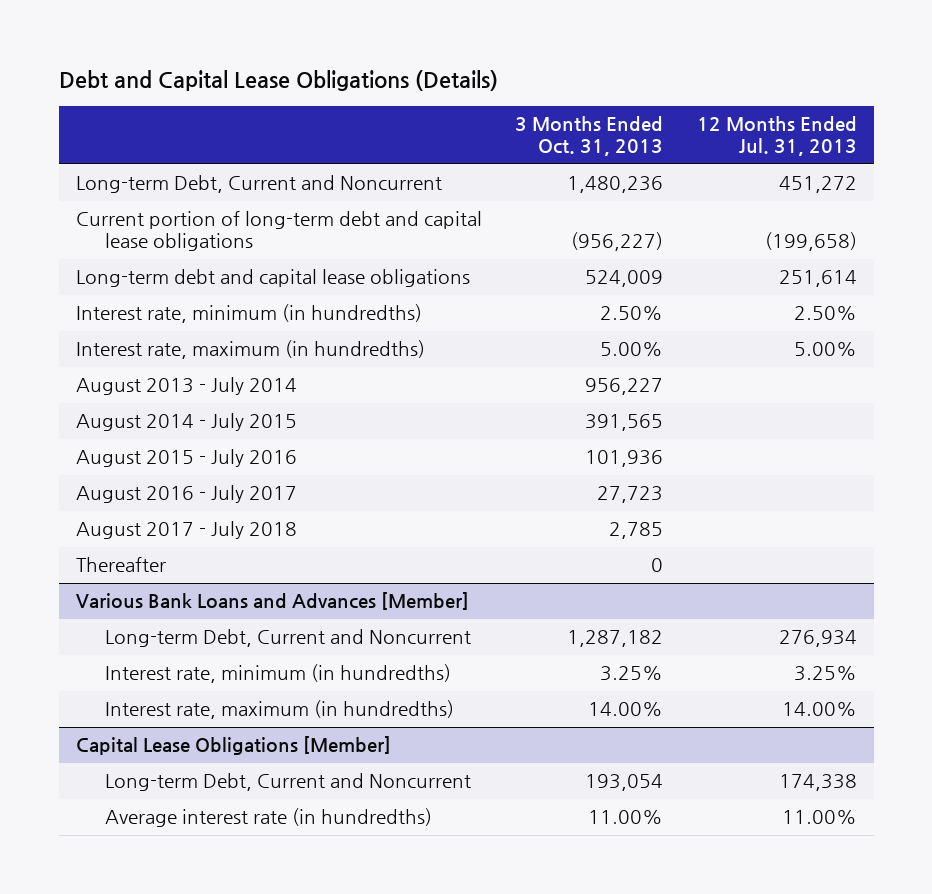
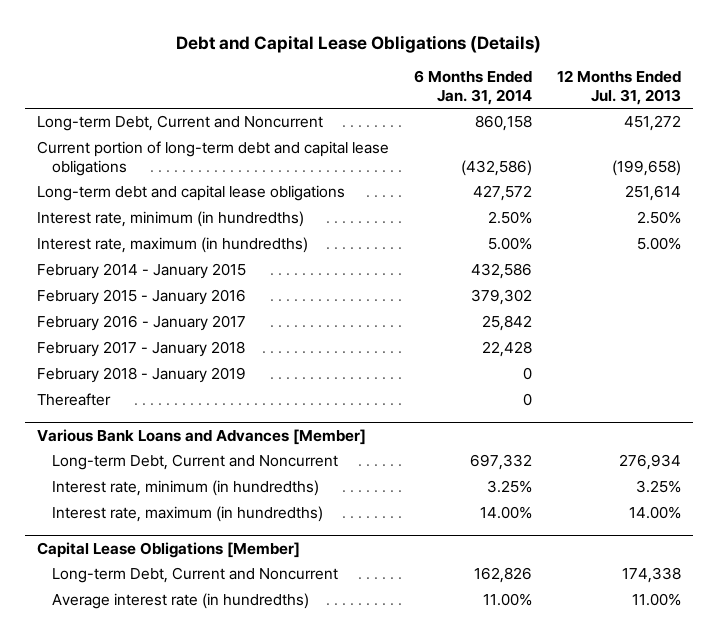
- | 3 Months Ended Oct. 31, 2013 | 12 Months Ended Jul. 31, 2013
+ | 6 Months Ended Jan. 31, 2014 | 12 Months Ended Jul. 31, 2013
- August 2013 - July 2014 | 956,227 |
- August 2014 - July 2015 | 391,565 |
- August 2015 - July 2016 | 101,936 |
- August 2016 - July 2017 | 27,723 |
- August 2017 - July 2018 | 2,785 |
+ February 2014 - January 2015 | 432,586 |
+ February 2015 - January 2016 | 379,302 |
+ February 2016 - January 2017 | 25,842 |
+ February 2017 - January 2018 | 22,428 |
+ February 2018 - January 2019 | 0 |

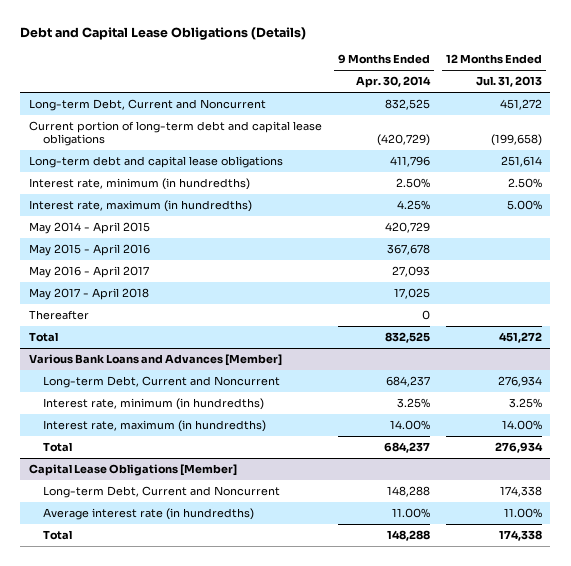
- | 6 Months Ended Jan. 31, 2014 | 12 Months Ended Jul. 31, 2013
+ | 9 Months Ended Apr. 30, 2014 | 12 Months Ended Jul. 31, 2013
- February 2014 - January 2015 | 432,586 |
- February 2015 - January 2016 | 379,302 |
- February 2016 - January 2017 | 25,842 |
- February 2017 - January 2018 | 22,428 |
- February 2018 - January 2019 | 0 |
+ May 2014 - April 2015 | 420,729 |
+ May 2015 - April 2016 | 367,678 |
+ May 2016 - April 2017 | 27,093 |
+ May 2017 - April 2018 | 17,025 |
+ Total | 832,525 | 451,272
@ Various Bank Loans and Advances [Member]
+ Total | 684,237 | 276,934
@ Capital Lease Obligations [Member]
+ Total | 148,288 | 174,338

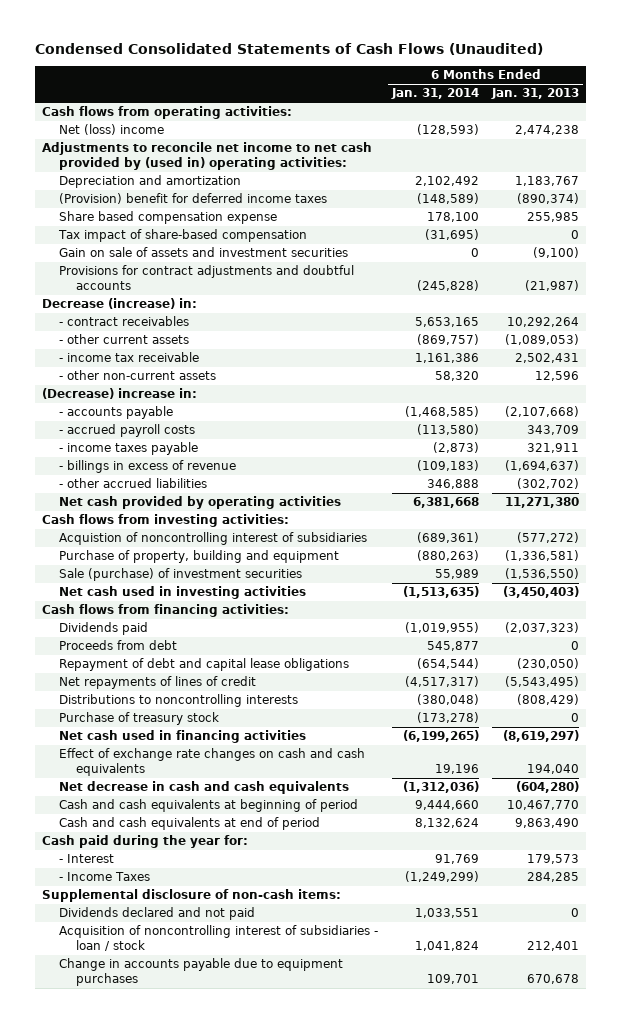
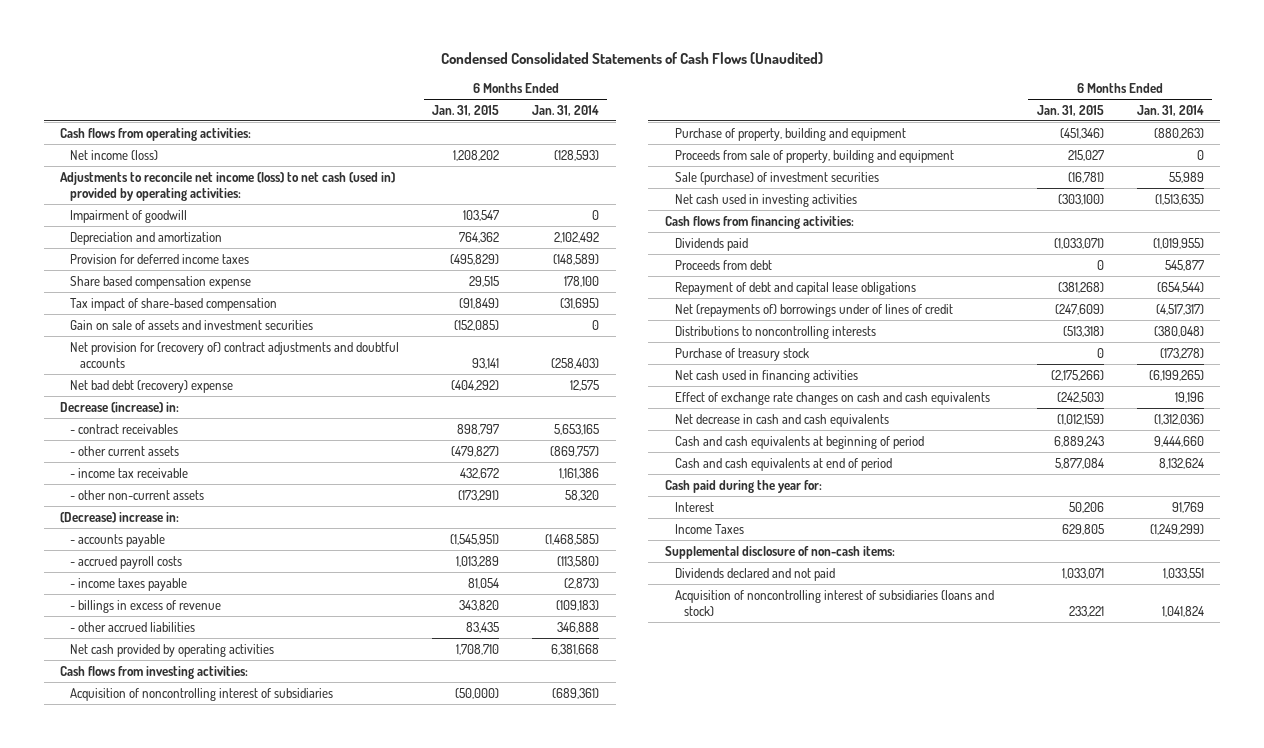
- | 6 Months Ended Jan. 31, 2014 | 6 Months Ended Jan. 31, 2013
+ | 6 Months Ended Jan. 31, 2015 | 6 Months Ended Jan. 31, 2014
- Net (loss) income | (128,593) | 2,474,238
- Adjustments to reconcile net income to net cash provided by (used in) operating activities:
+ Net income (loss) | 1,208,202 | (128,593)
+ Adjustments to reconcile net income (loss) to net cash (used in) provided by operating activities:
+ Impairment of goodwill | 103,547 | 0
- (Provision) benefit for deferred income taxes | (148,589) | (890,374)
+ Provision for deferred income taxes | (495,829) | (148,589)
- Provisions for contract adjustments and doubtful accounts | (245,828) | (21,987)
+ Net provision for (recovery of) contract adjustments and doubtful accounts | 93,141 | (258,403)
+ Net bad debt (recovery) expense | (404,292) | 12,575
- Acquistion of noncontrolling interest of subsidiaries | (689,361) | (577,272)
+ Acquisition of noncontrolling interest of subsidiaries | (50,000) | (689,361)
+ Proceeds from sale of property, building and equipment | 215,027 | 0
- Net repayments of lines of credit | (4,517,317) | (5,543,495)
+ Net (repayments of) borrowings under of lines of credit | (247,609) | (4,517,317)
- - Interest | 91,769 | 179,573
- - Income Taxes | (1,249,299) | 284,285
+ Interest | 50,206 | 91,769
+ Income Taxes | 629,805 | (1,249,299)
- Acquisition of noncontrolling interest of subsidiaries - loan / stock | 1,041,824 | 212,401
- Change in accounts payable due to equipment purchases | 109,701 | 670,678
+ Acquisition of noncontrolling interest of subsidiaries (loans and stock) | 233,221 | 1,041,824

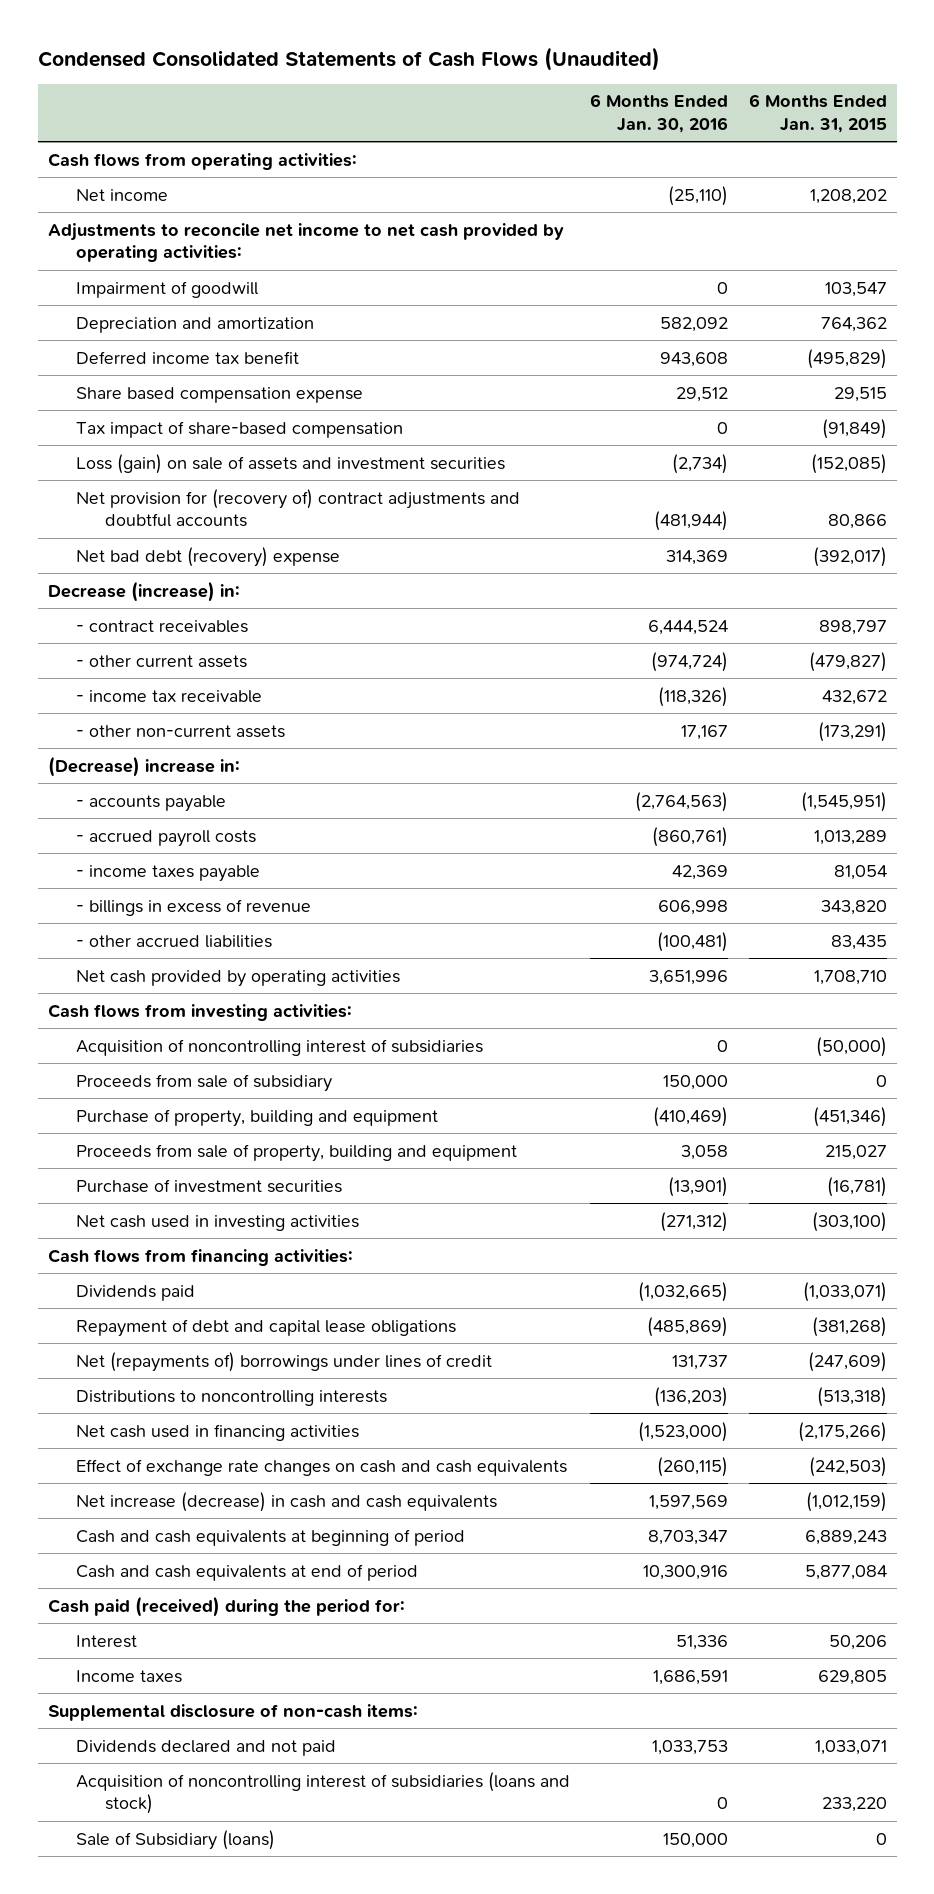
- | 6 Months Ended Jan. 31, 2015 | 6 Months Ended Jan. 31, 2014
+ | 6 Months Ended Jan. 30, 2016 | 6 Months Ended Jan. 31, 2015
- Net income (loss) | 1,208,202 | (128,593)
- Adjustments to reconcile net income (loss) to net cash (used in) provided by operating activities:
+ Net income | (25,110) | 1,208,202
+ Adjustments to reconcile net income to net cash provided by operating activities:
- Provision for deferred income taxes | (495,829) | (148,589)
+ Deferred income tax benefit | 943,608 | (495,829)
- Gain on sale of assets and investment securities | (152,085) | 0
- Net provision for (recovery of) contract adjustments and doubtful accounts | 93,141 | (258,403)
- Net bad debt (recovery) expense | (404,292) | 12,575
+ Loss (gain) on sale of assets and investment securities | (2,734) | (152,085)
+ Net provision for (recovery of) contract adjustments and doubtful accounts | (481,944) | 80,866
+ Net bad debt (recovery) expense | 314,369 | (392,017)
+ Proceeds from sale of subsidiary | 150,000 | 0
- Sale (purchase) of investment securities | (16,781) | 55,989
+ Purchase of investment securities | (13,901) | (16,781)
- Proceeds from debt | 0 | 545,877
- Net (repayments of) borrowings under of lines of credit | (247,609) | (4,517,317)
+ Net (repayments of) borrowings under lines of credit | 131,737 | (247,609)
- Purchase of treasury stock | 0 | (173,278)
- Net decrease in cash and cash equivalents | (1,012,159) | (1,312,036)
+ Net increase (decrease) in cash and cash equivalents | 1,597,569 | (1,012,159)
- Cash paid during the year for:
+ Cash paid (received) during the period for:
- Income Taxes | 629,805 | (1,249,299)
+ Income taxes | 1,686,591 | 629,805
- Acquisition of noncontrolling interest of subsidiaries (loans and stock) | 233,221 | 1,041,824
+ Acquisition of noncontrolling interest of subsidiaries (loans and stock) | 0 | 233,220
+ Sale of Subsidiary (loans) | 150,000 | 0

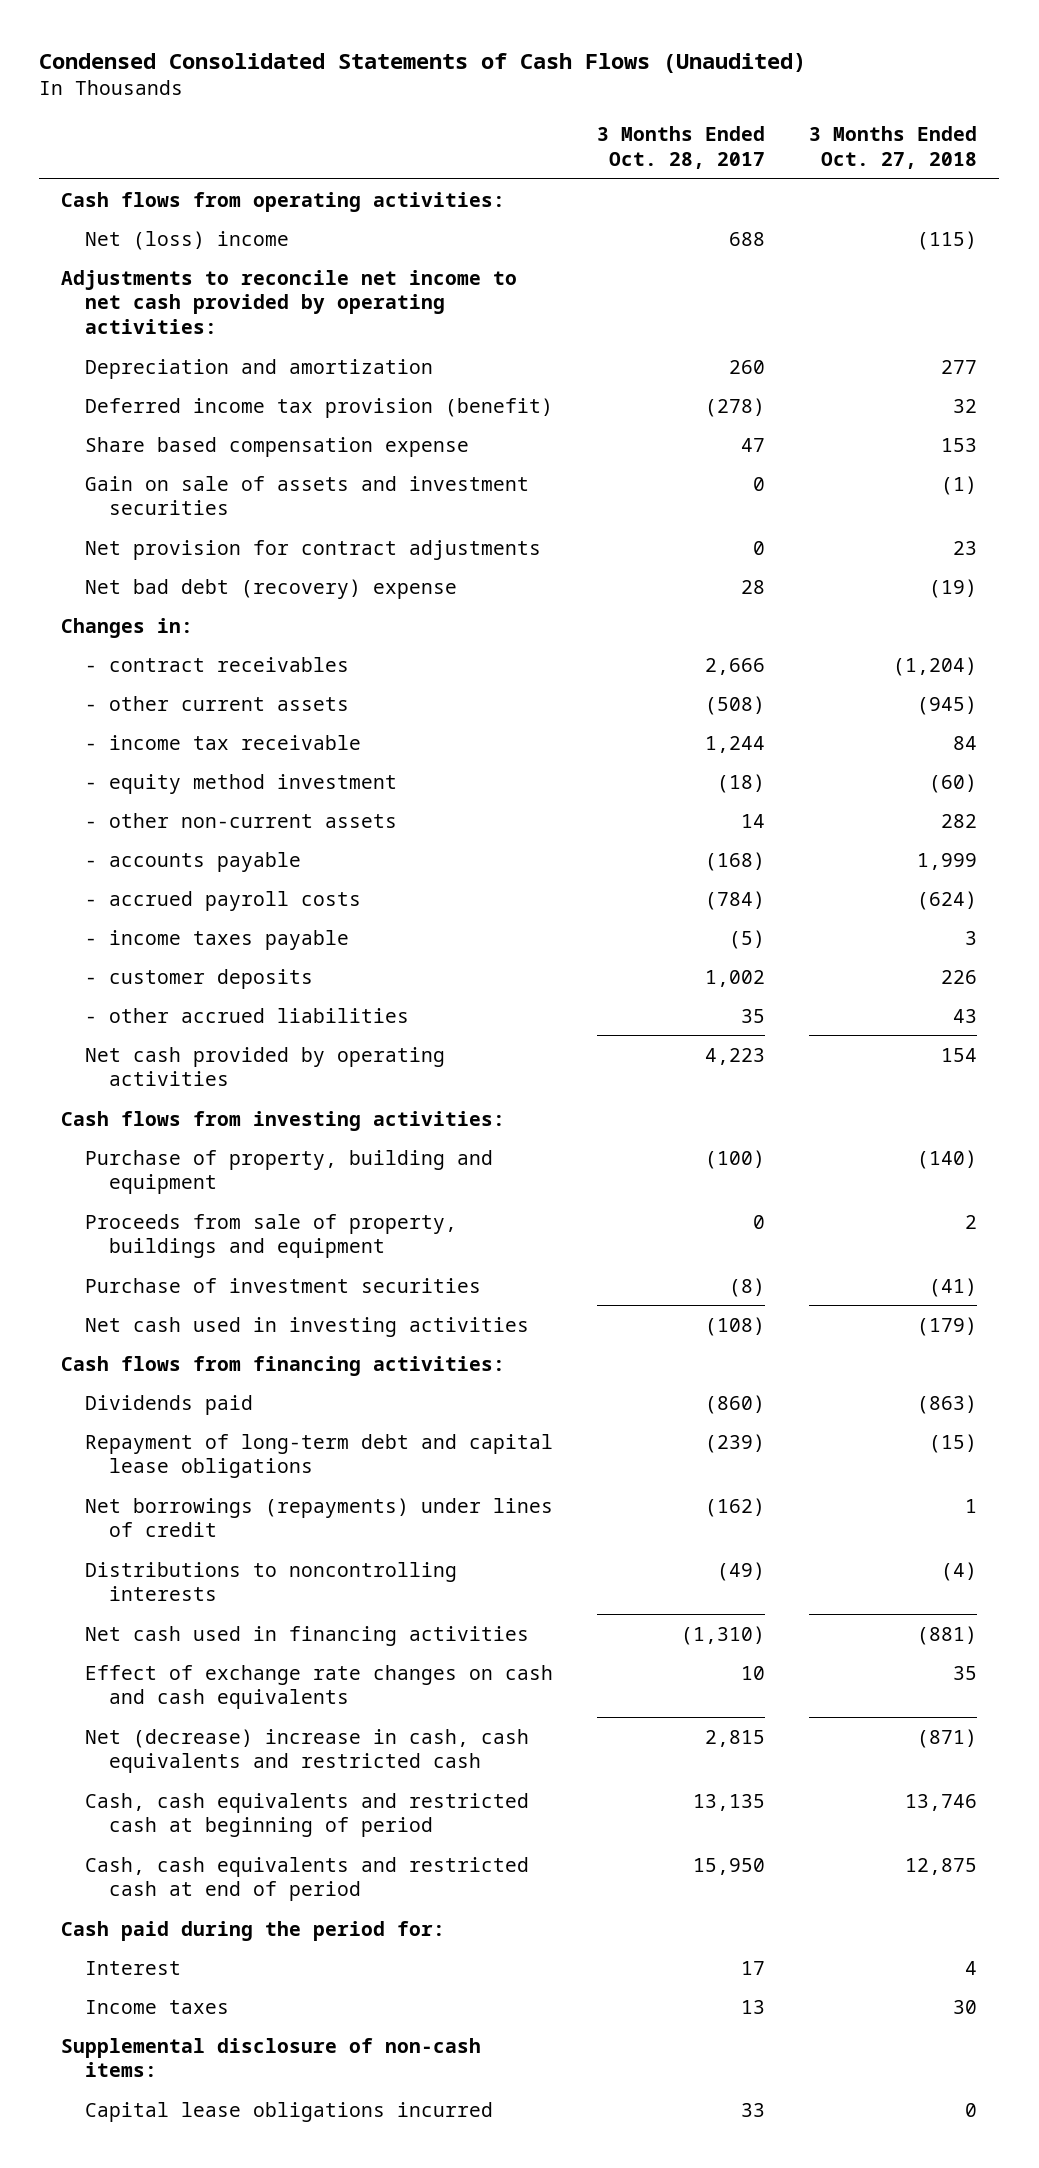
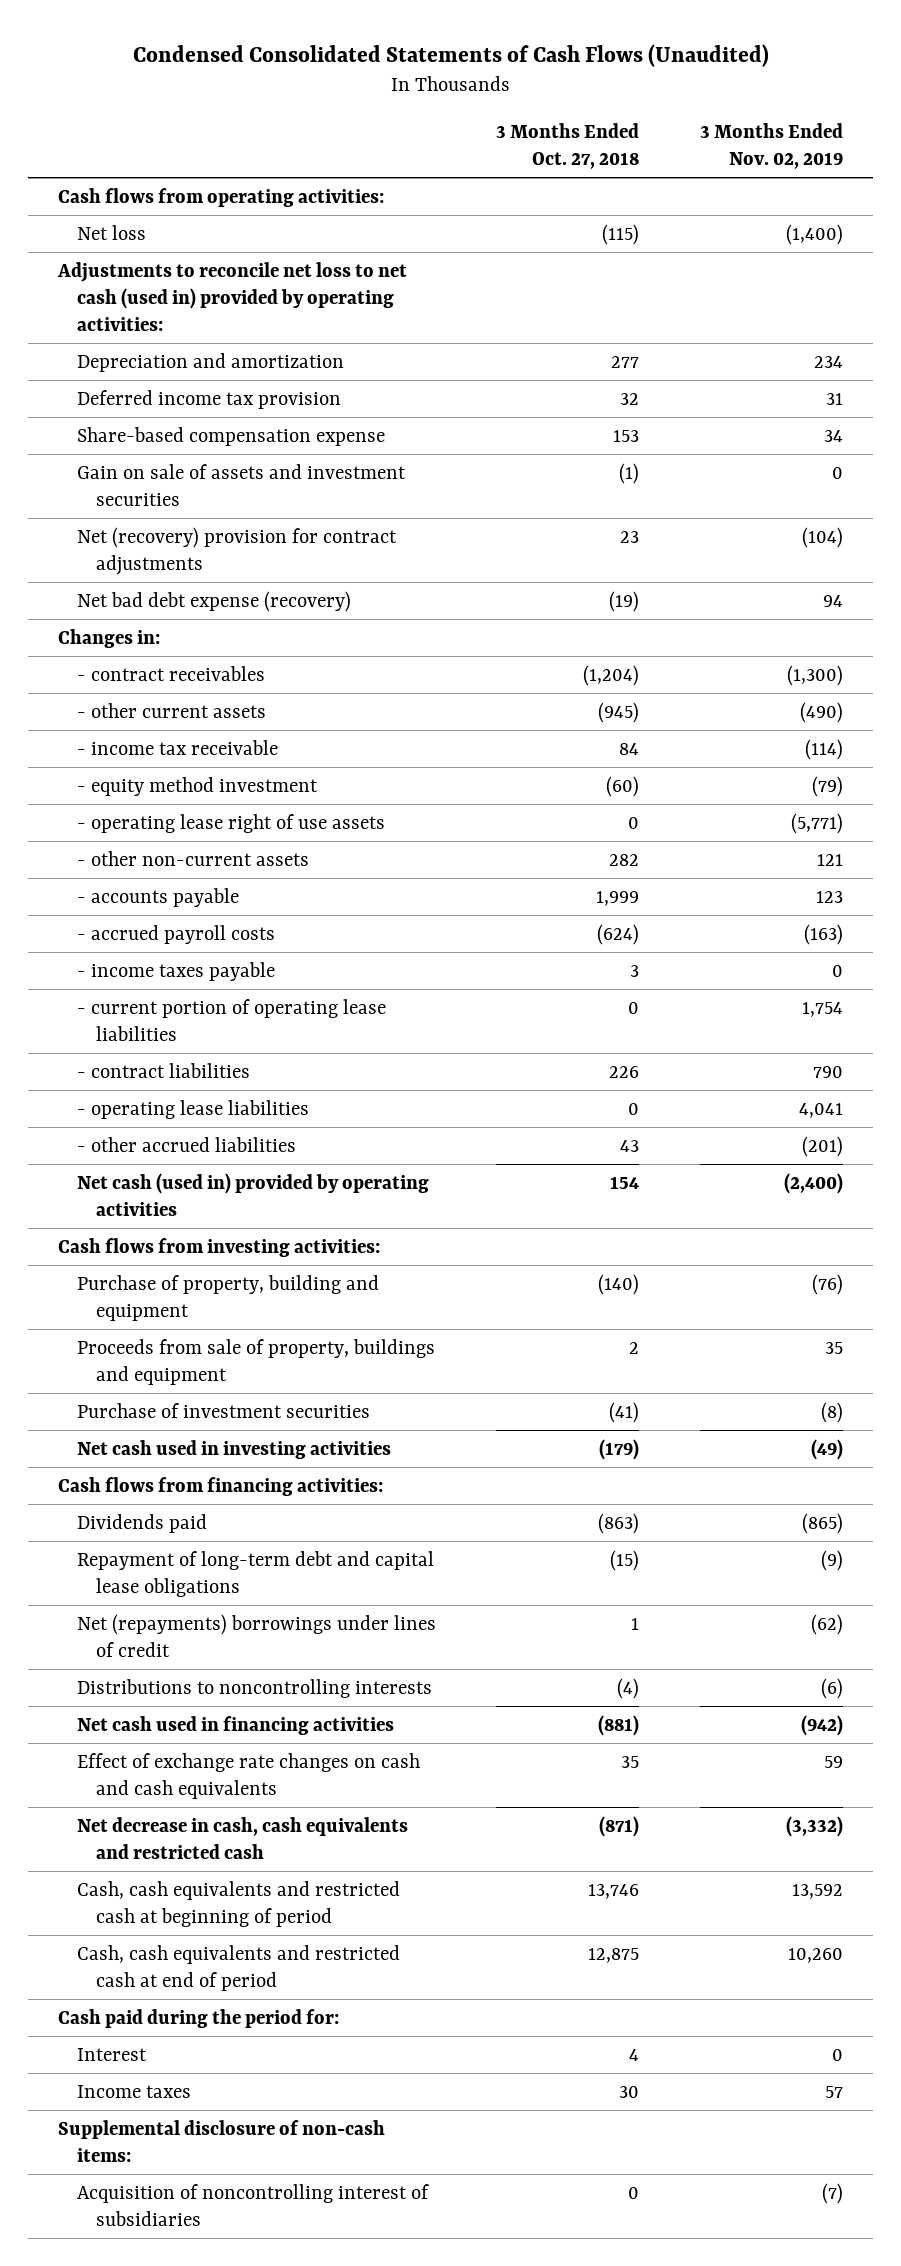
- | 3 Months Ended Oct. 28, 2017 | 3 Months Ended Oct. 27, 2018
+ | 3 Months Ended Oct. 27, 2018 | 3 Months Ended Nov. 02, 2019
- Net (loss) income | 688 | (115)
- Adjustments to reconcile net income to net cash provided by operating activities:
+ Net loss | (115) | (1,400)
+ Adjustments to reconcile net loss to net cash (used in) provided by operating activities:
- Deferred income tax provision (benefit) | (278) | 32
- Share based compensation expense | 47 | 153
+ Deferred income tax provision | 32 | 31
+ Share-based compensation expense | 153 | 34
- Net provision for contract adjustments | 0 | 23
- Net bad debt (recovery) expense | 28 | (19)
+ Net (recovery) provision for contract adjustments | 23 | (104)
+ Net bad debt expense (recovery) | (19) | 94
+ - operating lease right of use assets | 0 | (5,771)
- - customer deposits | 1,002 | 226
+ - current portion of operating lease liabilities | 0 | 1,754
+ - contract liabilities | 226 | 790
+ - operating lease liabilities | 0 | 4,041
- Net cash provided by operating activities | 4,223 | 154
+ Net cash (used in) provided by operating activities | 154 | (2,400)
- Net borrowings (repayments) under lines of credit | (162) | 1
+ Net (repayments) borrowings under lines of credit | 1 | (62)
- Net (decrease) increase in cash, cash equivalents and restricted cash | 2,815 | (871)
+ Net decrease in cash, cash equivalents and restricted cash | (871) | (3,332)
- Capital lease obligations incurred | 33 | 0
+ Acquisition of noncontrolling interest of subsidiaries | 0 | (7)

